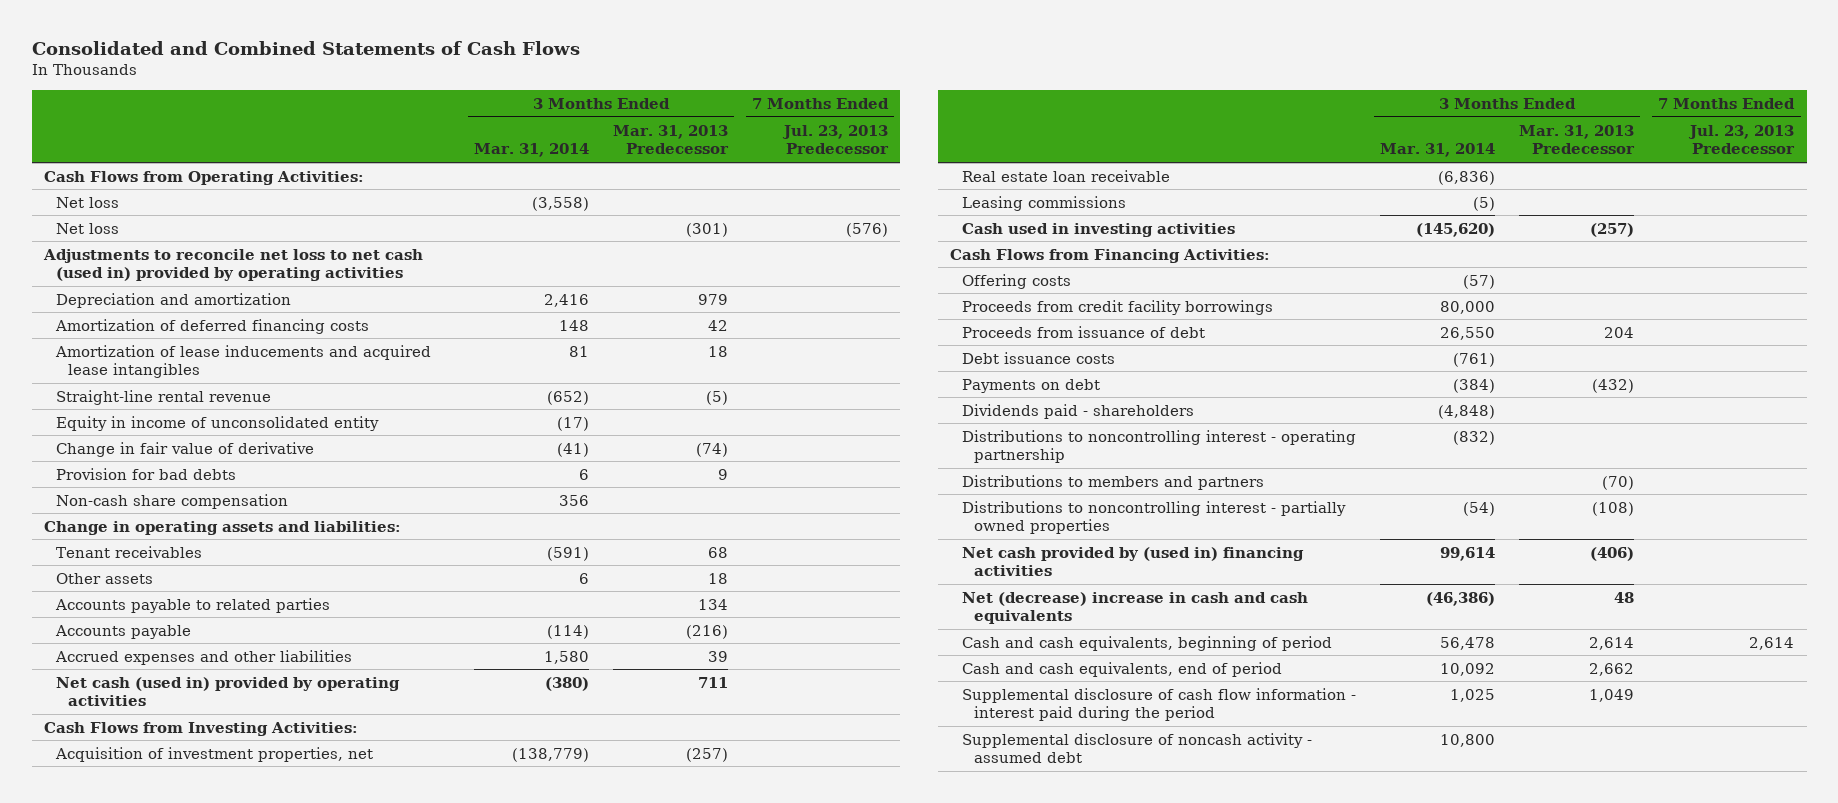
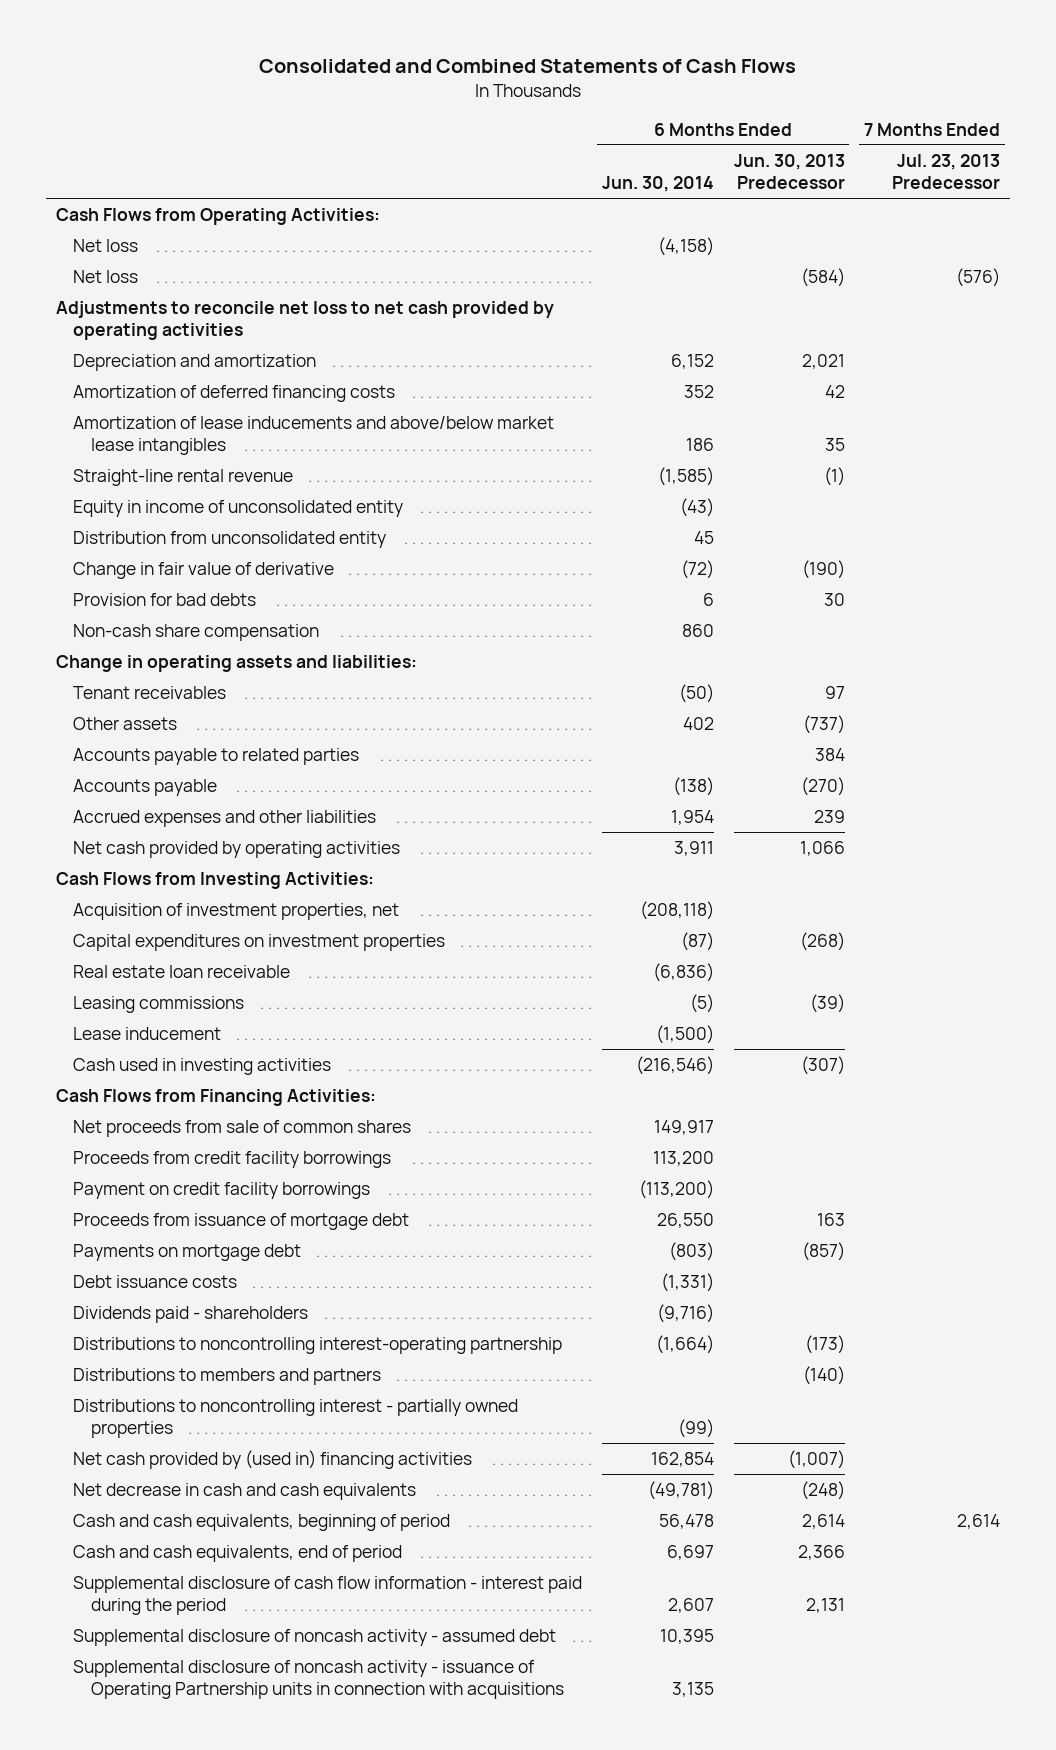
- | 3 Months Ended Mar. 31, 2014 | 3 Months Ended Mar. 31, 2013 Predecessor | 7 Months Ended Jul. 23, 2013 Predecessor
+ | 6 Months Ended Jun. 30, 2014 | 6 Months Ended Jun. 30, 2013 Predecessor | 7 Months Ended Jul. 23, 2013 Predecessor
- Adjustments to reconcile net loss to net cash (used in) provided by operating activities
+ Adjustments to reconcile net loss to net cash provided by operating activities
- Amortization of lease inducements and acquired lease intangibles | 81 | 18 |
+ Amortization of lease inducements and above/below market lease intangibles | 186 | 35 |
+ Distribution from unconsolidated entity | 45 | |
- Net cash (used in) provided by operating activities | (380) | 711 |
+ Net cash provided by operating activities | 3,911 | 1,066 |
+ Capital expenditures on investment properties | (87) | (268) |
+ Lease inducement | (1,500) | |
- Offering costs | (57) | |
+ Net proceeds from sale of common shares | 149,917 | |
- Proceeds from issuance of debt | 26,550 | 204 |
+ Payment on credit facility borrowings | (113,200) | |
+ Proceeds from issuance of mortgage debt | 26,550 | 163 |
+ Payments on mortgage debt | (803) | (857) |
- Payments on debt | (384) | (432) |
- Distributions to noncontrolling interest - operating partnership | (832) | |
+ Distributions to noncontrolling interest-operating partnership | (1,664) | (173) |
- Net (decrease) increase in cash and cash equivalents | (46,386) | 48 |
+ Net decrease in cash and cash equivalents | (49,781) | (248) |
+ Supplemental disclosure of noncash activity - issuance of Operating Partnership units in connection with acquisitions | 3,135 | |

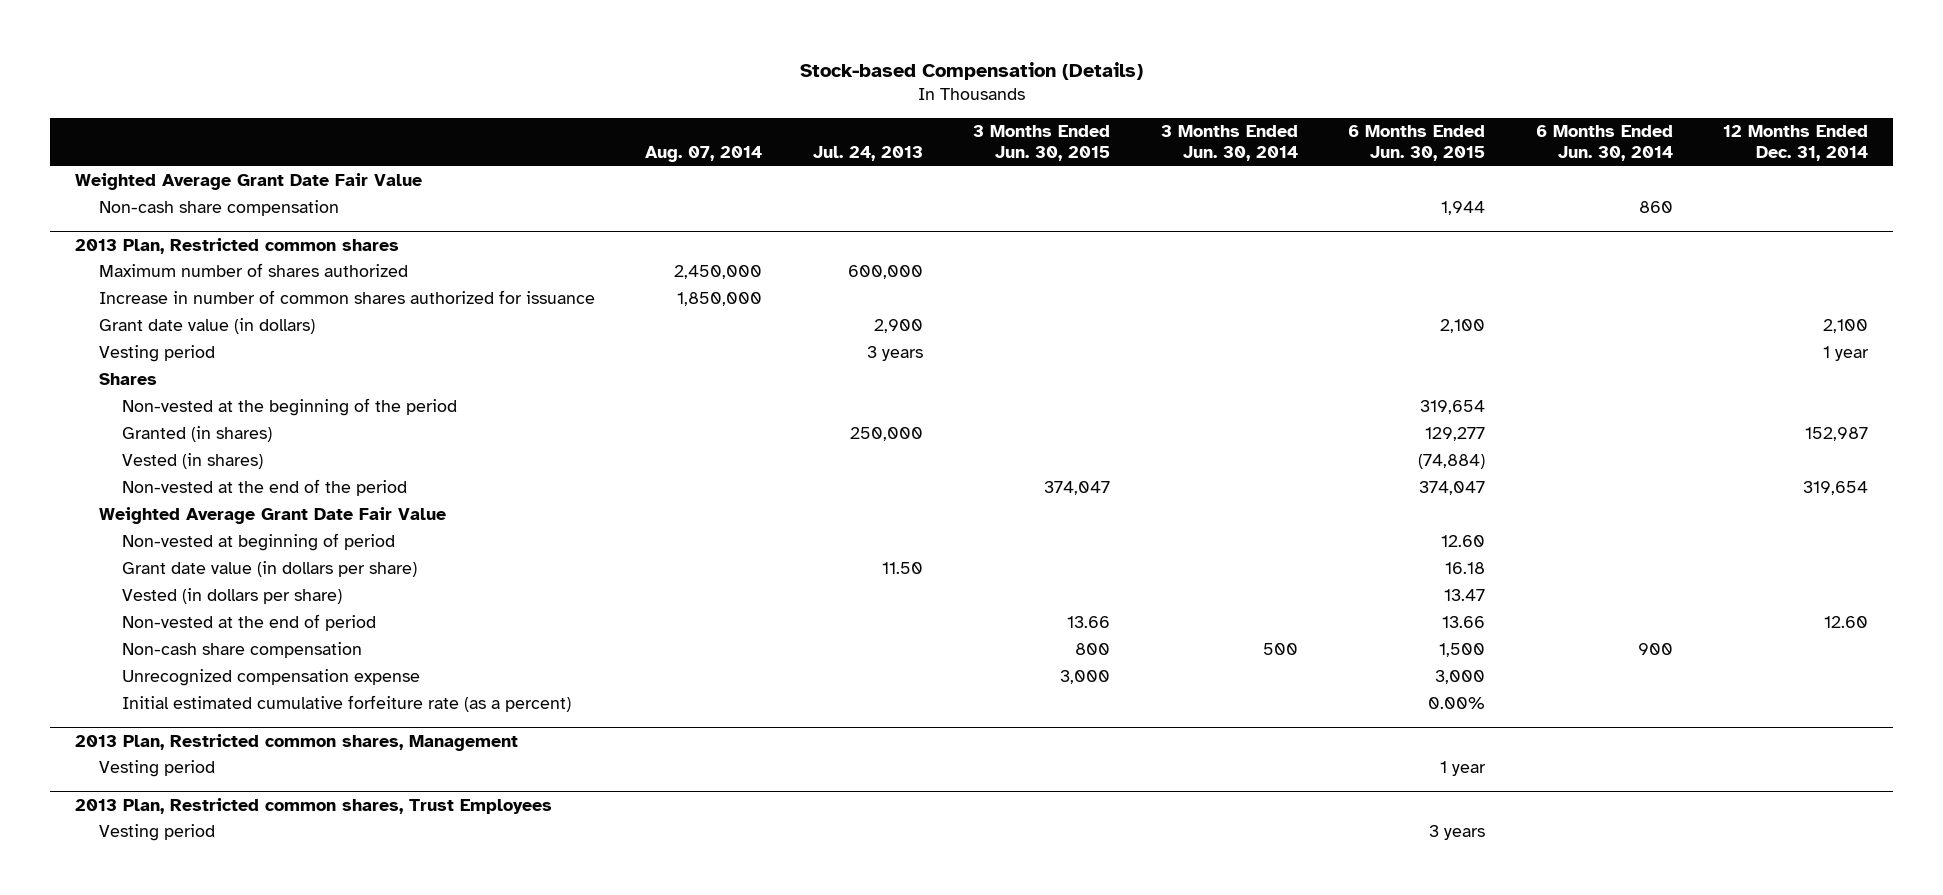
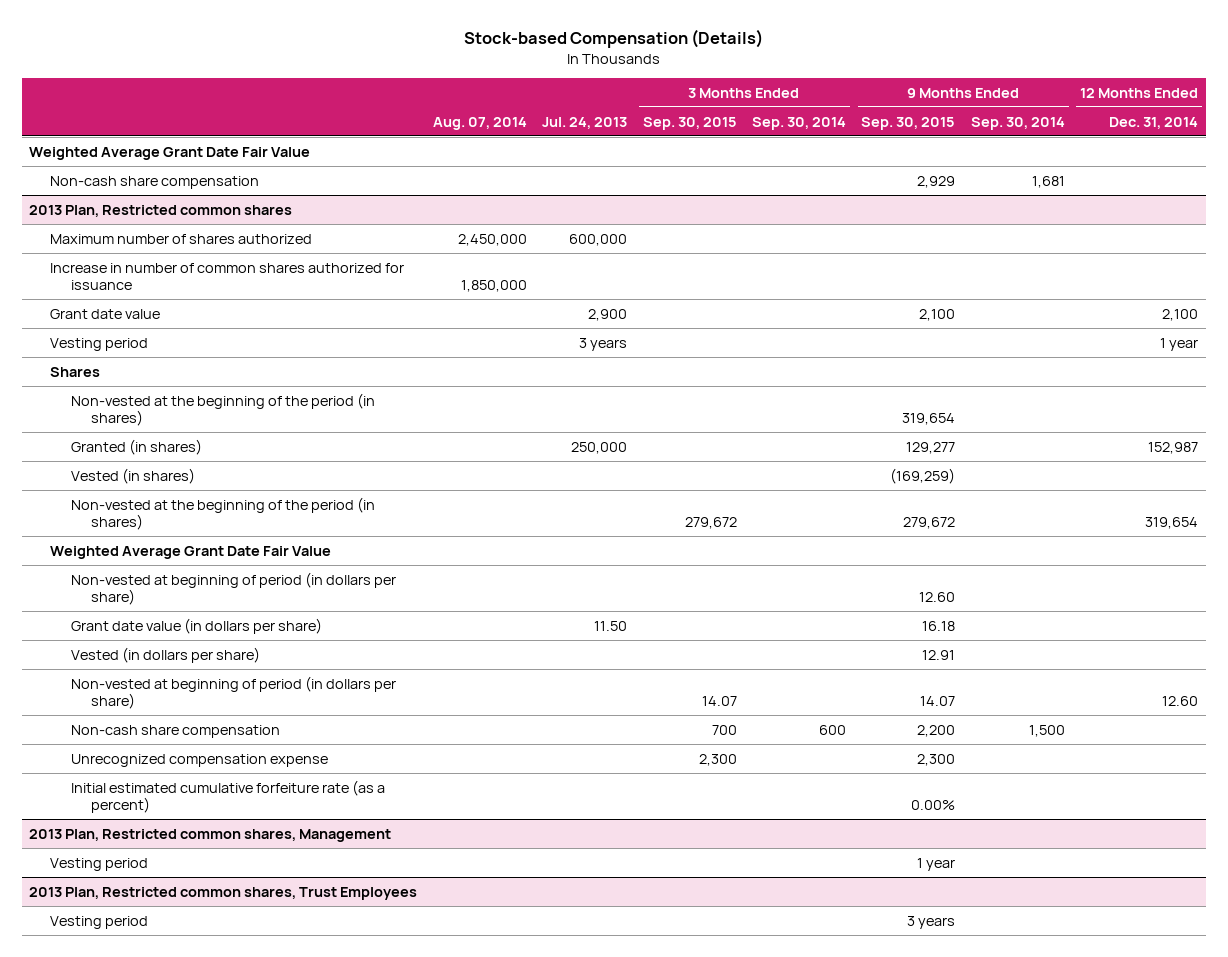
- | Aug. 07, 2014 | Jul. 24, 2013 | 3 Months Ended Jun. 30, 2015 | 3 Months Ended Jun. 30, 2014 | 6 Months Ended Jun. 30, 2015 | 6 Months Ended Jun. 30, 2014 | 12 Months Ended Dec. 31, 2014
+ | Aug. 07, 2014 | Jul. 24, 2013 | 3 Months Ended Sep. 30, 2015 | 3 Months Ended Sep. 30, 2014 | 9 Months Ended Sep. 30, 2015 | 9 Months Ended Sep. 30, 2014 | 12 Months Ended Dec. 31, 2014
@ 2013 Plan, Restricted common shares
- Grant date value (in dollars) | | 2,900 | | | 2,100 | | 2,100
+ Grant date value | | 2,900 | | | 2,100 | | 2,100
- Non-vested at the beginning of the period | | | | | 319,654 | |
+ Non-vested at the beginning of the period (in shares) | | | | | 319,654 | |
- Non-vested at the end of the period | | | 374,047 | | 374,047 | | 319,654
+ Non-vested at the beginning of the period (in shares) | | | 279,672 | | 279,672 | | 319,654
- Non-vested at beginning of period | | | | | 12.60 | |
+ Non-vested at beginning of period (in dollars per share) | | | | | 12.60 | |
- Non-vested at the end of period | | | 13.66 | | 13.66 | | 12.60
+ Non-vested at beginning of period (in dollars per share) | | | 14.07 | | 14.07 | | 12.60

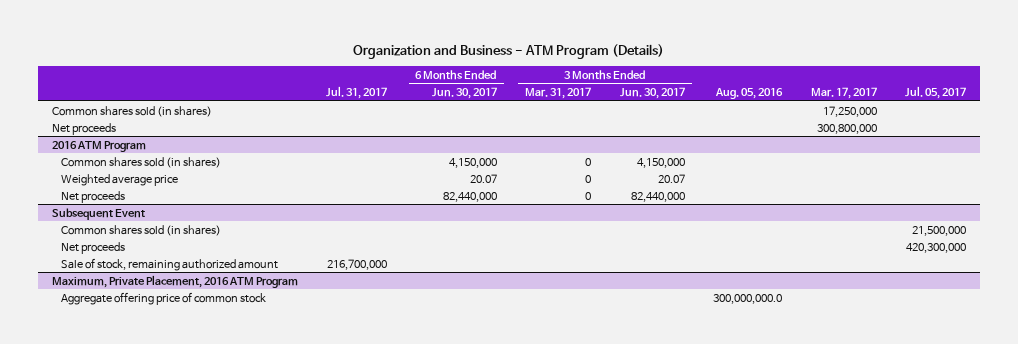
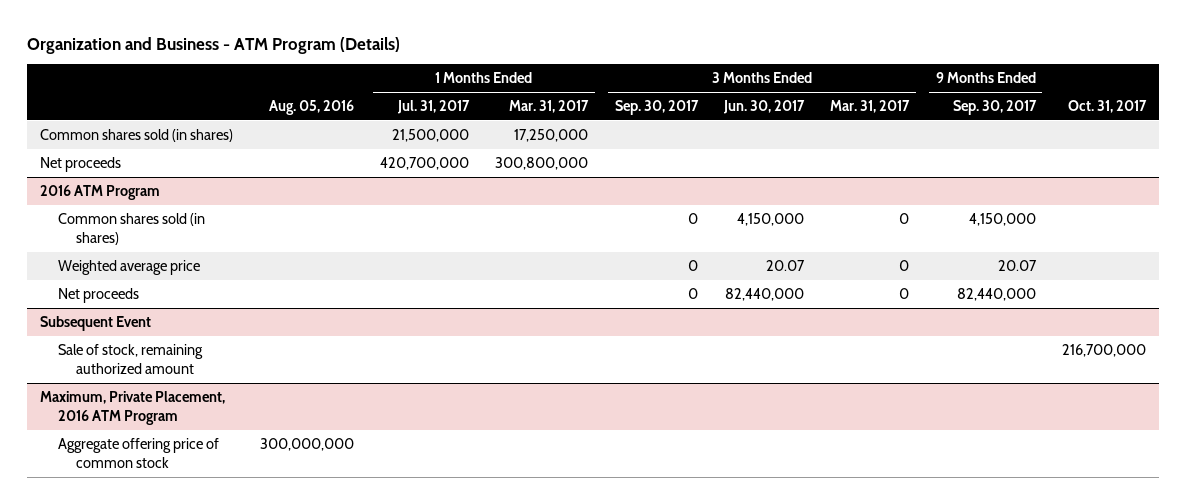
- | Jul. 31, 2017 | 6 Months Ended Jun. 30, 2017 | 3 Months Ended Mar. 31, 2017 | 3 Months Ended Jun. 30, 2017 | Aug. 05, 2016 | Mar. 17, 2017 | Jul. 05, 2017
+ | Aug. 05, 2016 | 1 Months Ended Jul. 31, 2017 | 1 Months Ended Mar. 31, 2017 | 3 Months Ended Sep. 30, 2017 | 3 Months Ended Jun. 30, 2017 | 3 Months Ended Mar. 31, 2017 | 9 Months Ended Sep. 30, 2017 | Oct. 31, 2017
@ Subsequent Event
- Common shares sold (in shares) | | | | | | | 21,500,000
- Net proceeds | | | | | | | 420,300,000
@ Maximum, Private Placement, 2016 ATM Program
- Aggregate offering price of common stock | | | | | 300,000,000.0 | |
+ Aggregate offering price of common stock | 300,000,000 | | | | | | |

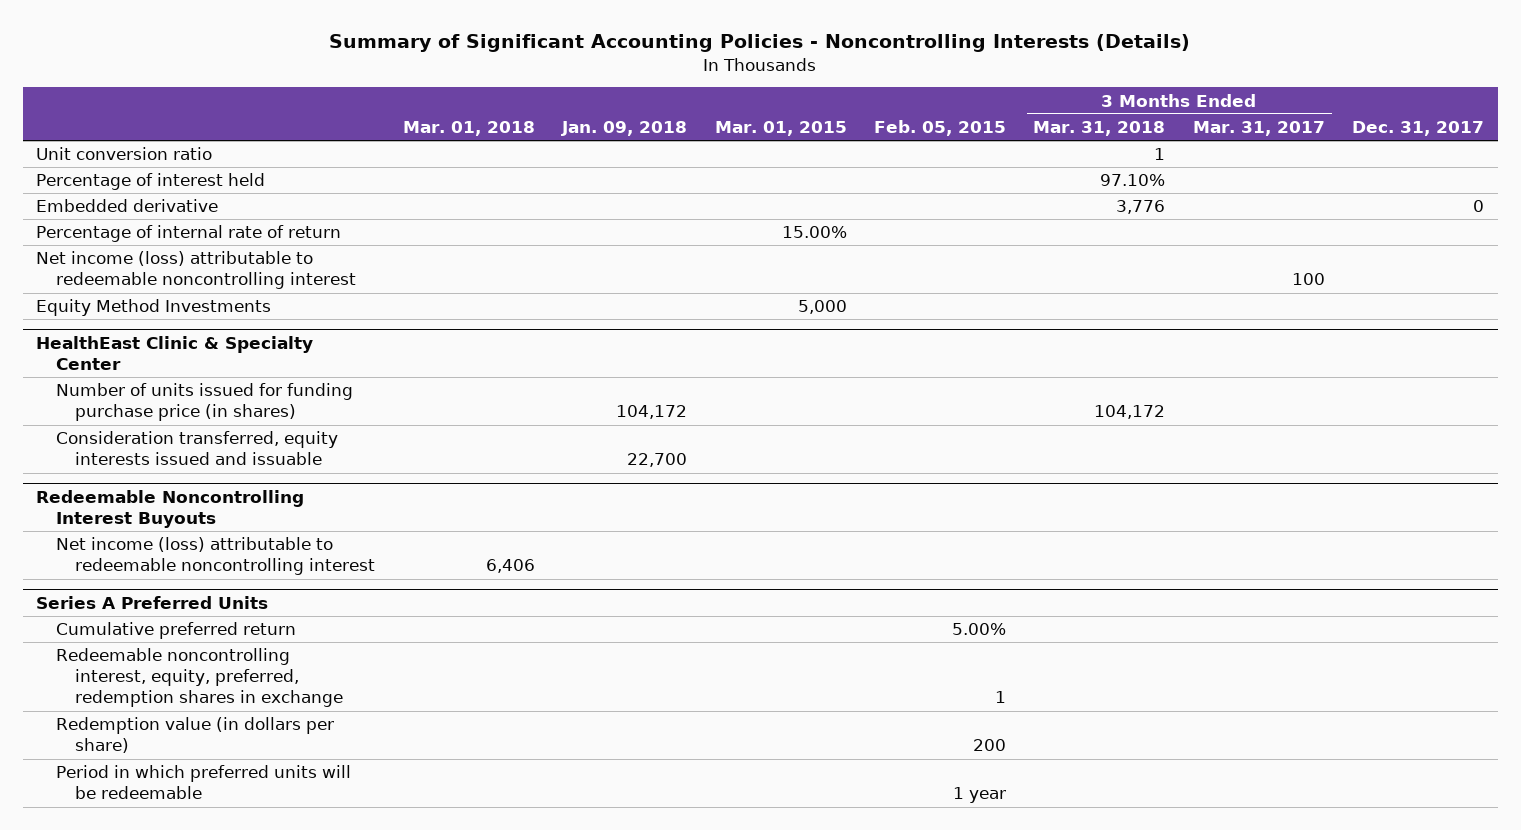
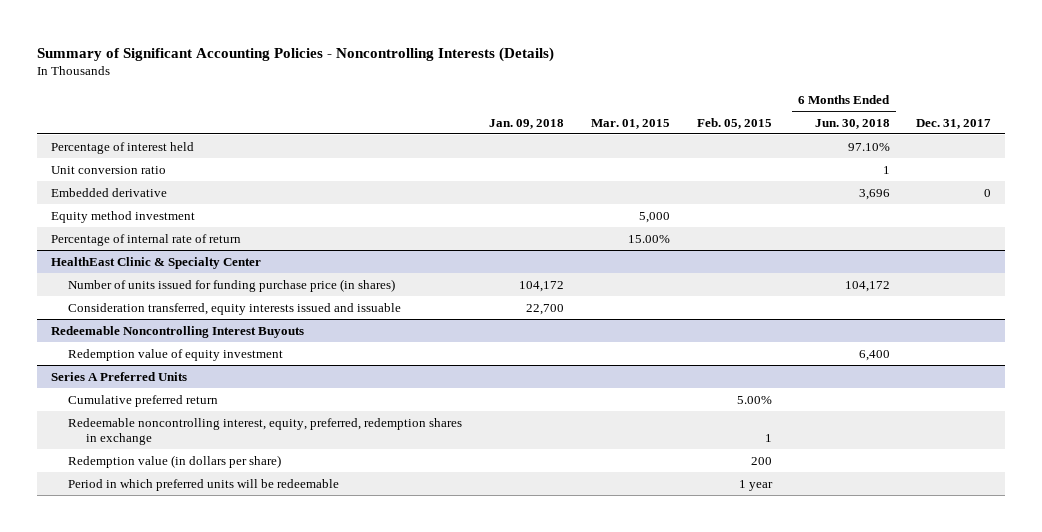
- | Mar. 01, 2018 | Jan. 09, 2018 | Mar. 01, 2015 | Feb. 05, 2015 | 3 Months Ended Mar. 31, 2018 | 3 Months Ended Mar. 31, 2017 | Dec. 31, 2017
+ | Jan. 09, 2018 | Mar. 01, 2015 | Feb. 05, 2015 | 6 Months Ended Jun. 30, 2018 | Dec. 31, 2017
moved down: Unit conversion ratio | | | | 1 |
+ Equity method investment | | 5,000 | | |
- Net income (loss) attributable to redeemable noncontrolling interest | | | | | | 100 |
- Equity Method Investments | | | 5,000 | | | |
@ Redeemable Noncontrolling Interest Buyouts
- Net income (loss) attributable to redeemable noncontrolling interest | 6,406 | | | | | |
+ Redemption value of equity investment | | | | 6,400 |

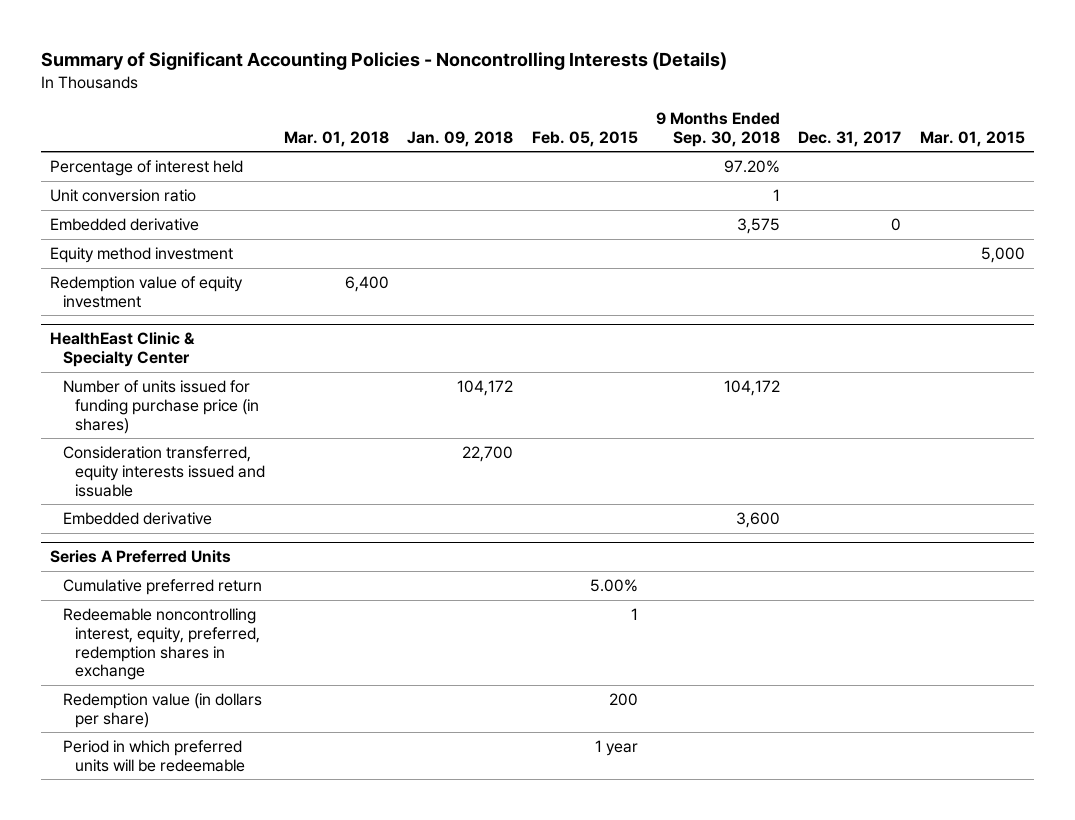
- | Jan. 09, 2018 | Mar. 01, 2015 | Feb. 05, 2015 | 6 Months Ended Jun. 30, 2018 | Dec. 31, 2017
+ | Mar. 01, 2018 | Jan. 09, 2018 | Feb. 05, 2015 | 9 Months Ended Sep. 30, 2018 | Dec. 31, 2017 | Mar. 01, 2015
- Percentage of internal rate of return | | 15.00% | | |
+ Redemption value of equity investment | 6,400 | | | | |
- Redeemable Noncontrolling Interest Buyouts
- Redemption value of equity investment | | | | 6,400 |
@ HealthEast Clinic & Specialty Center
+ Embedded derivative | | | | 3,600 | |

